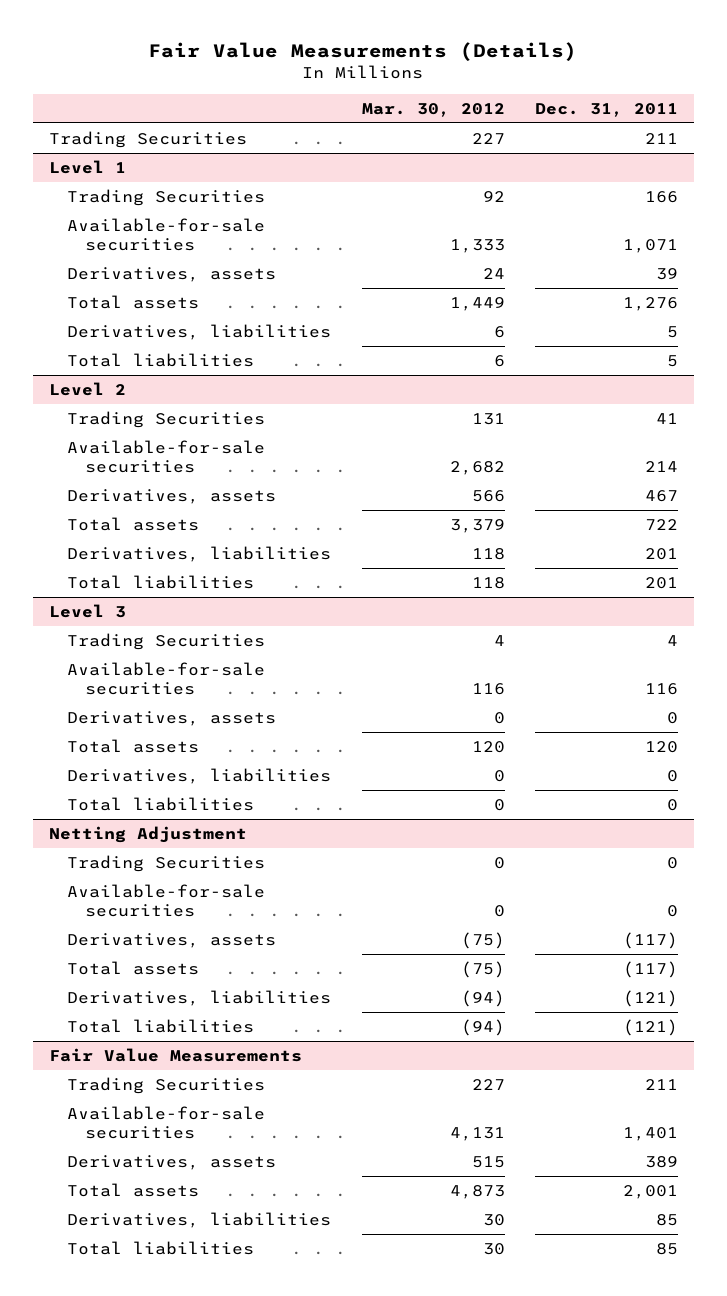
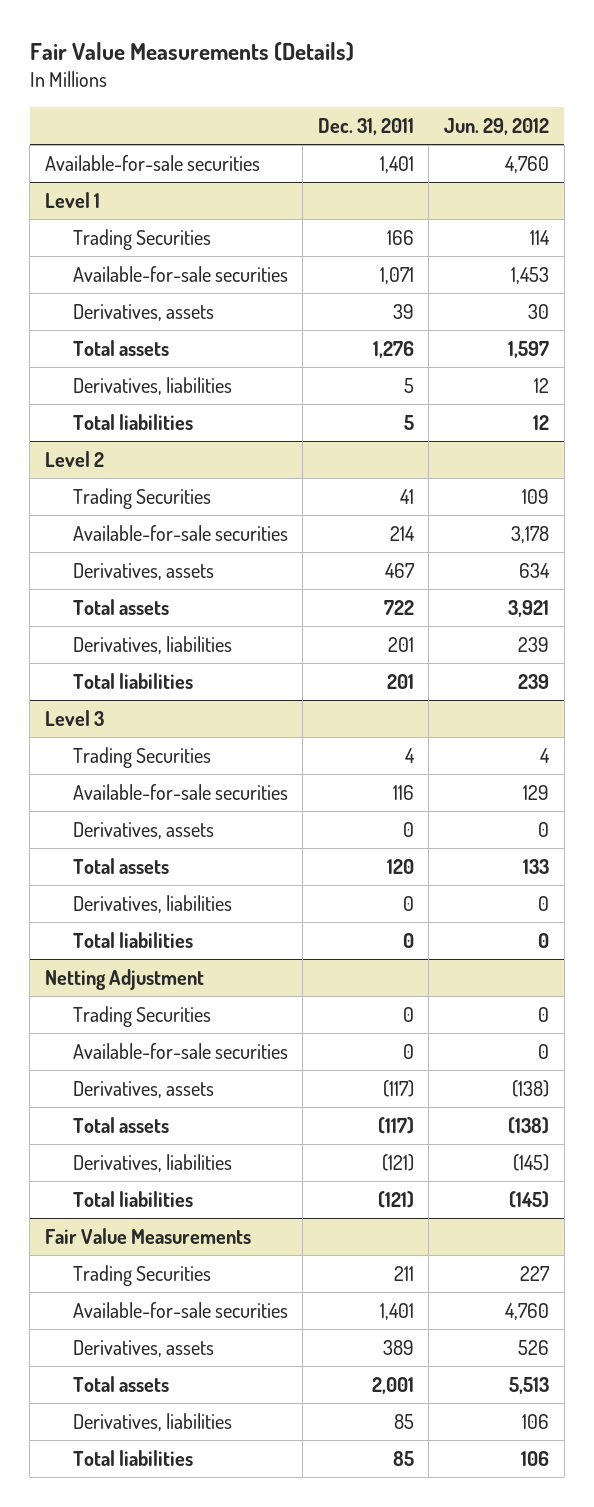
- | Mar. 30, 2012 | Dec. 31, 2011
+ | Dec. 31, 2011 | Jun. 29, 2012
- Trading Securities | 227 | 211
+ Available-for-sale securities | 1,401 | 4,760

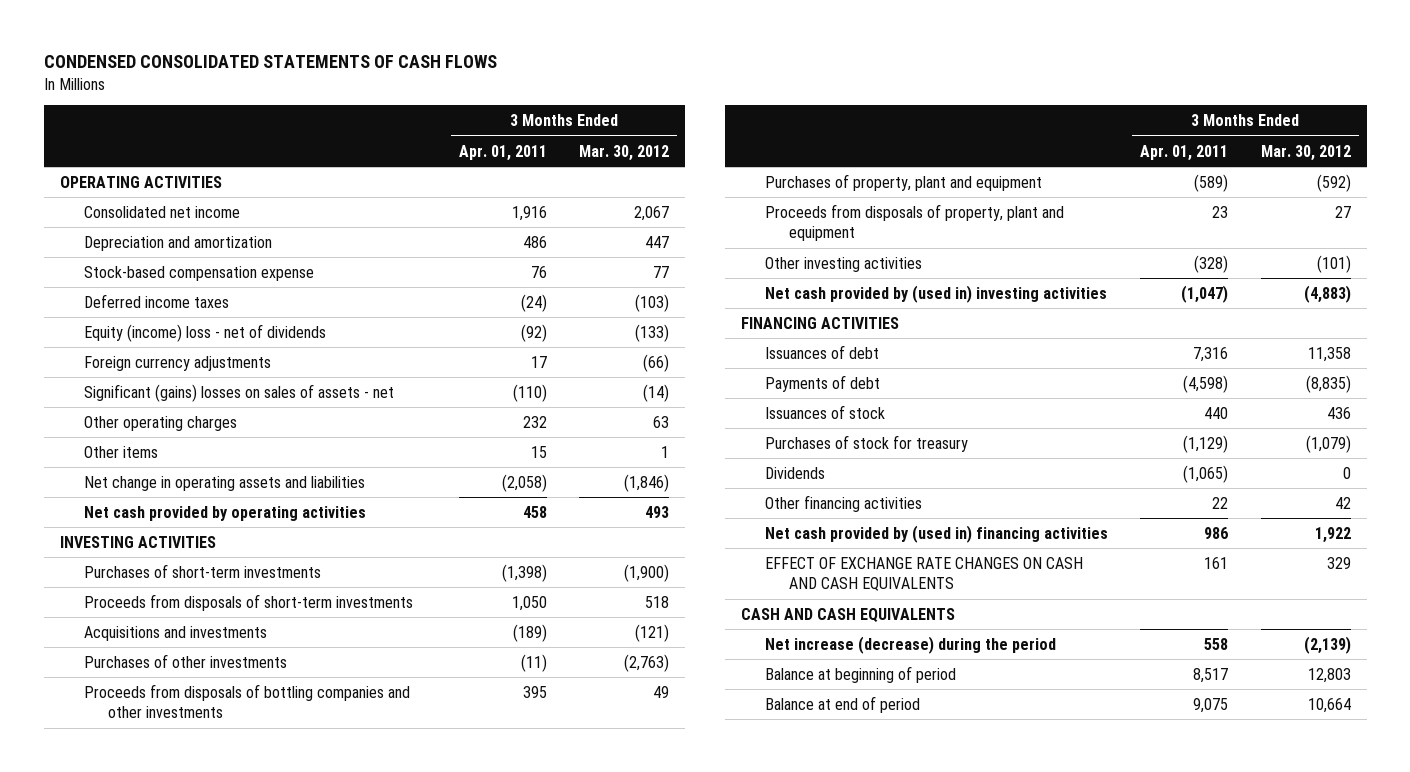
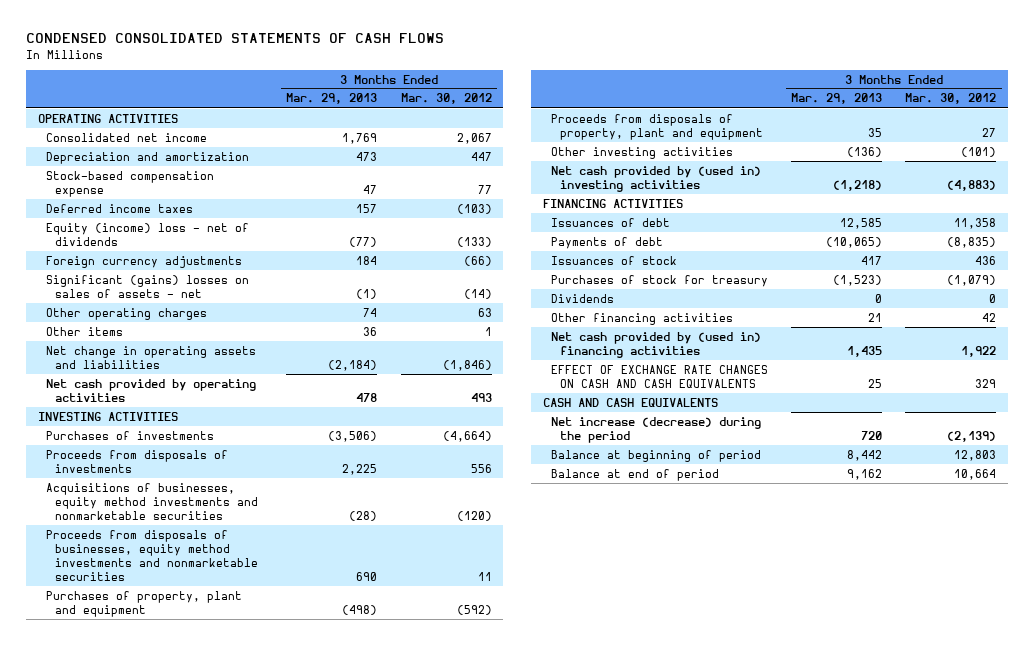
- | 3 Months Ended Apr. 01, 2011 | 3 Months Ended Mar. 30, 2012
+ | 3 Months Ended Mar. 29, 2013 | 3 Months Ended Mar. 30, 2012
- Purchases of short-term investments | (1,398) | (1,900)
- Proceeds from disposals of short-term investments | 1,050 | 518
- Acquisitions and investments | (189) | (121)
- Purchases of other investments | (11) | (2,763)
- Proceeds from disposals of bottling companies and other investments | 395 | 49
+ Purchases of investments | (3,506) | (4,664)
+ Proceeds from disposals of investments | 2,225 | 556
+ Acquisitions of businesses, equity method investments and nonmarketable securities | (28) | (120)
+ Proceeds from disposals of businesses, equity method investments and nonmarketable securities | 690 | 11

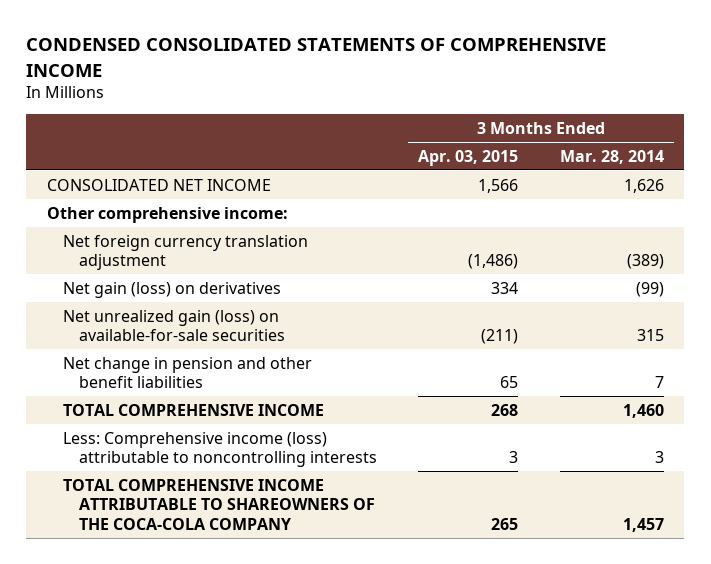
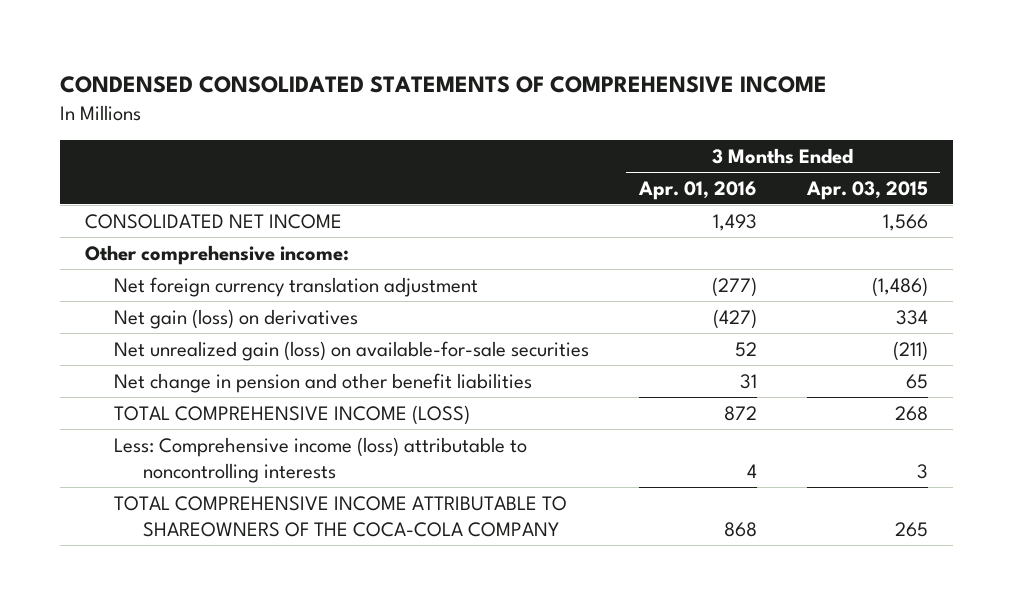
- | 3 Months Ended Apr. 03, 2015 | 3 Months Ended Mar. 28, 2014
+ | 3 Months Ended Apr. 01, 2016 | 3 Months Ended Apr. 03, 2015
- TOTAL COMPREHENSIVE INCOME | 268 | 1,460
+ TOTAL COMPREHENSIVE INCOME (LOSS) | 872 | 268

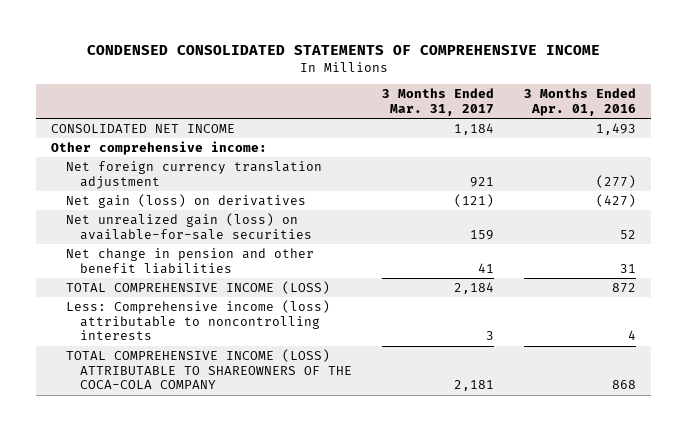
- | 3 Months Ended Apr. 01, 2016 | 3 Months Ended Apr. 03, 2015
+ | 3 Months Ended Mar. 31, 2017 | 3 Months Ended Apr. 01, 2016
- TOTAL COMPREHENSIVE INCOME ATTRIBUTABLE TO SHAREOWNERS OF THE COCA-COLA COMPANY | 868 | 265
+ TOTAL COMPREHENSIVE INCOME (LOSS) ATTRIBUTABLE TO SHAREOWNERS OF THE COCA-COLA COMPANY | 2,181 | 868

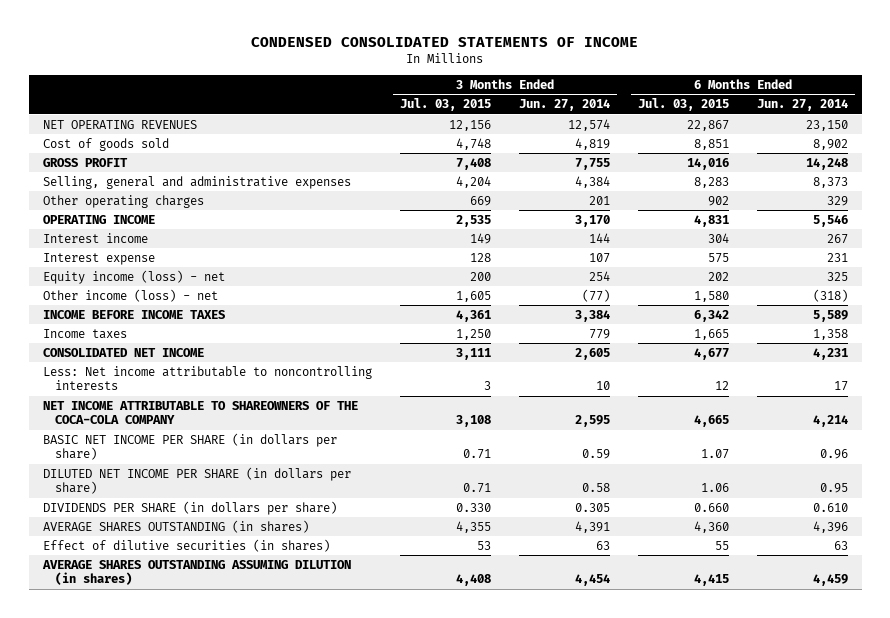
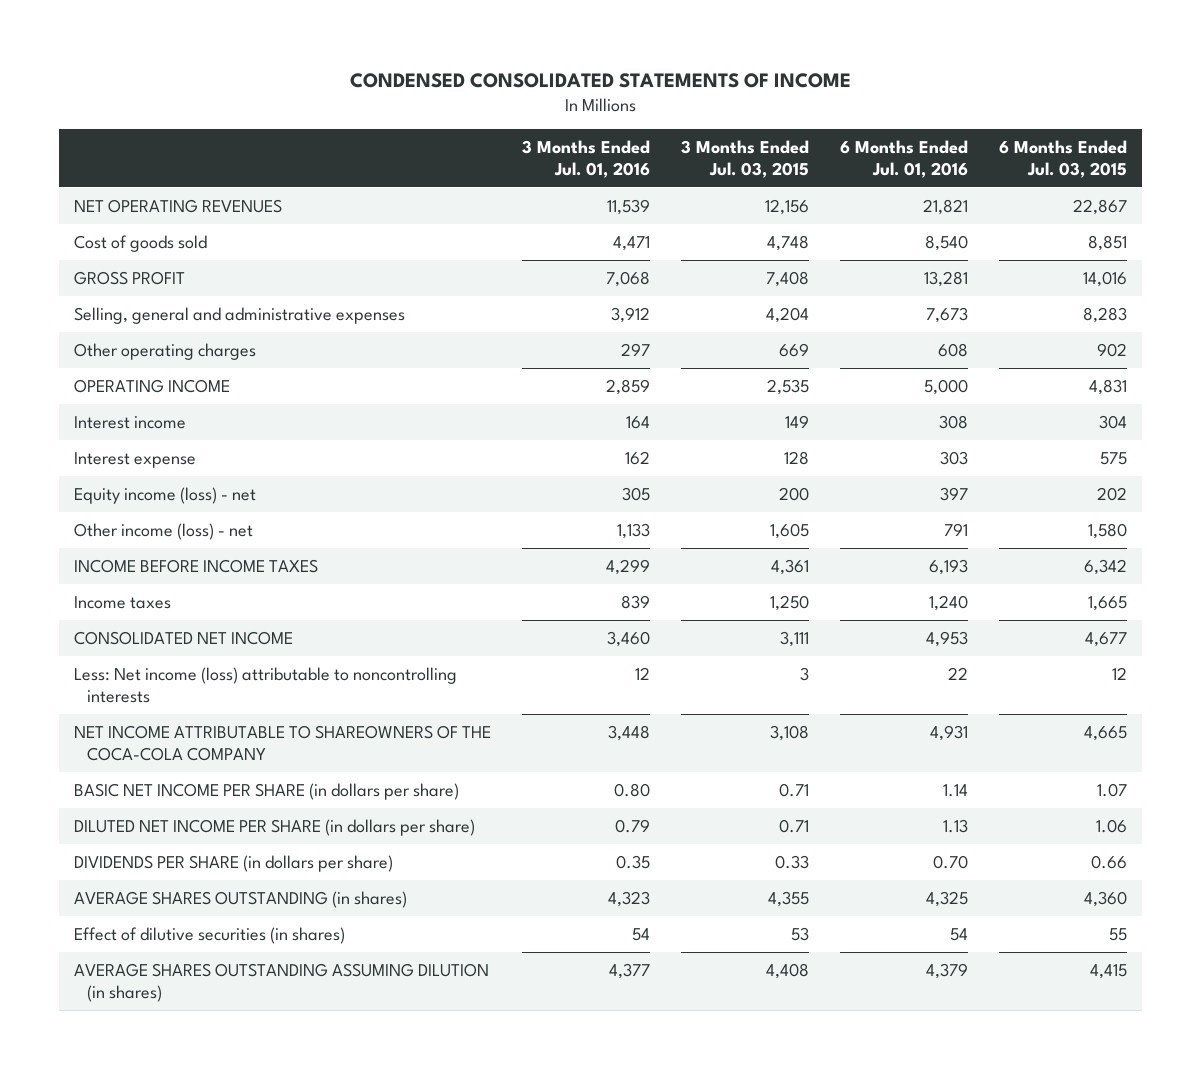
- | 3 Months Ended Jul. 03, 2015 | 3 Months Ended Jun. 27, 2014 | 6 Months Ended Jul. 03, 2015 | 6 Months Ended Jun. 27, 2014
+ | 3 Months Ended Jul. 01, 2016 | 3 Months Ended Jul. 03, 2015 | 6 Months Ended Jul. 01, 2016 | 6 Months Ended Jul. 03, 2015
- Less: Net income attributable to noncontrolling interests | 3 | 10 | 12 | 17
+ Less: Net income (loss) attributable to noncontrolling interests | 12 | 3 | 22 | 12
- DIVIDENDS PER SHARE (in dollars per share) | 0.330 | 0.305 | 0.660 | 0.610
+ DIVIDENDS PER SHARE (in dollars per share) | 0.35 | 0.33 | 0.70 | 0.66

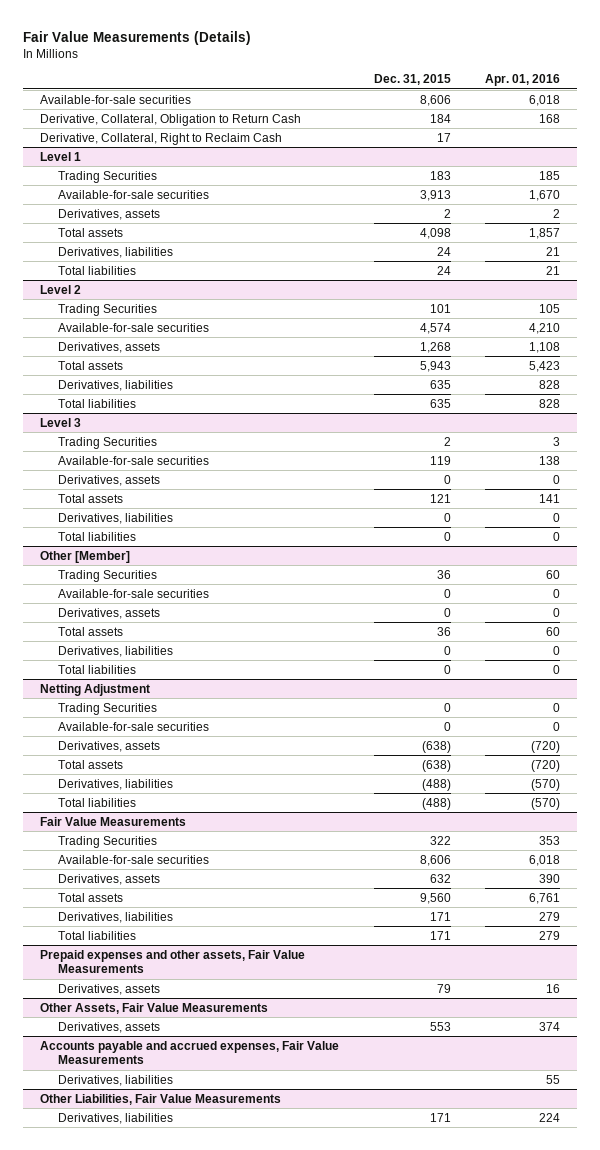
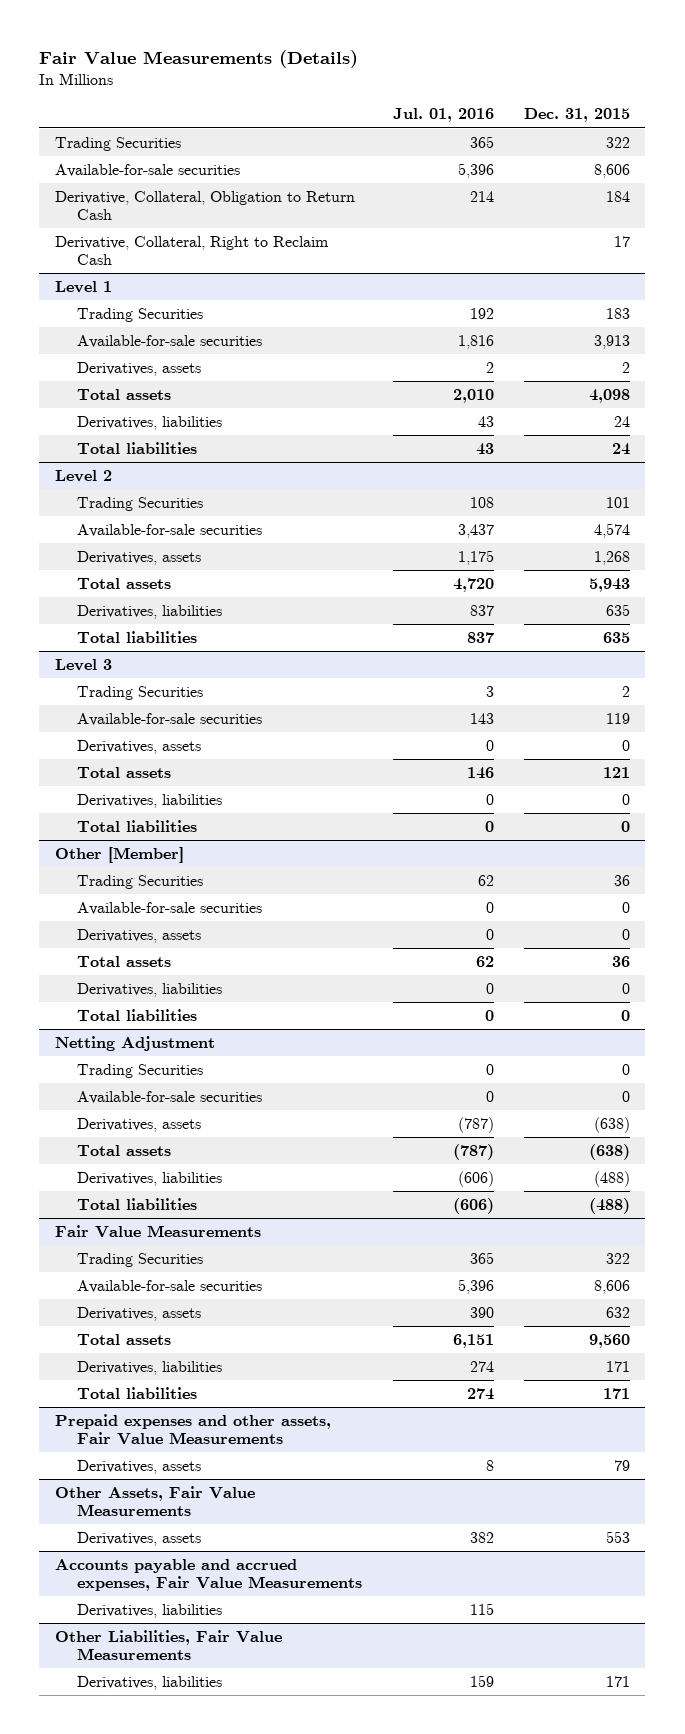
- | Dec. 31, 2015 | Apr. 01, 2016
+ | Jul. 01, 2016 | Dec. 31, 2015
+ Trading Securities | 365 | 322

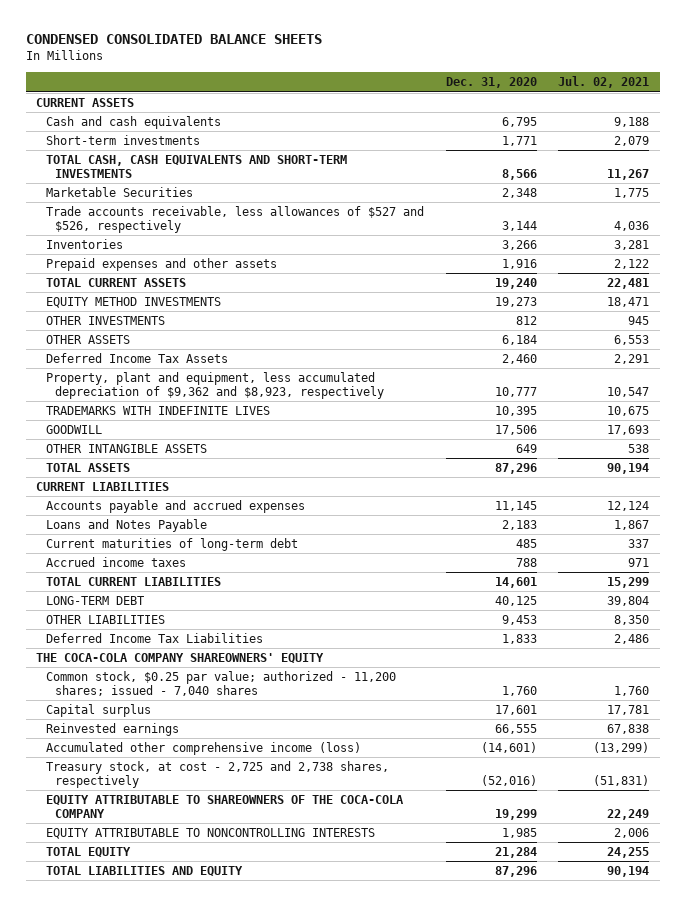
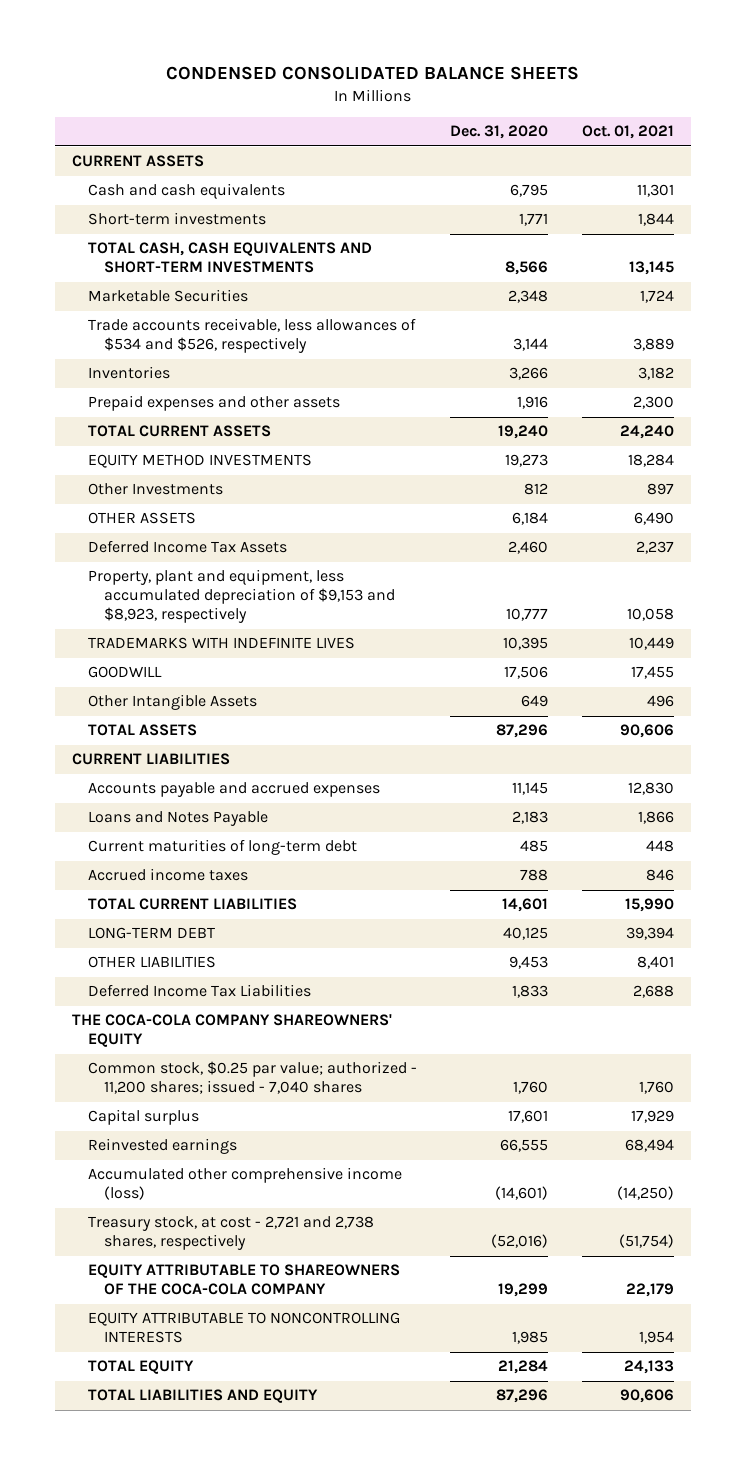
- | Dec. 31, 2020 | Jul. 02, 2021
+ | Dec. 31, 2020 | Oct. 01, 2021
- Trade accounts receivable, less allowances of $527 and $526, respectively | 3,144 | 4,036
+ Trade accounts receivable, less allowances of $534 and $526, respectively | 3,144 | 3,889
- OTHER INVESTMENTS | 812 | 945
+ Other Investments | 812 | 897
- Property, plant and equipment, less accumulated depreciation of $9,362 and $8,923, respectively | 10,777 | 10,547
+ Property, plant and equipment, less accumulated depreciation of $9,153 and $8,923, respectively | 10,777 | 10,058
- OTHER INTANGIBLE ASSETS | 649 | 538
+ Other Intangible Assets | 649 | 496
- Treasury stock, at cost - 2,725 and 2,738 shares, respectively | (52,016) | (51,831)
+ Treasury stock, at cost - 2,721 and 2,738 shares, respectively | (52,016) | (51,754)

